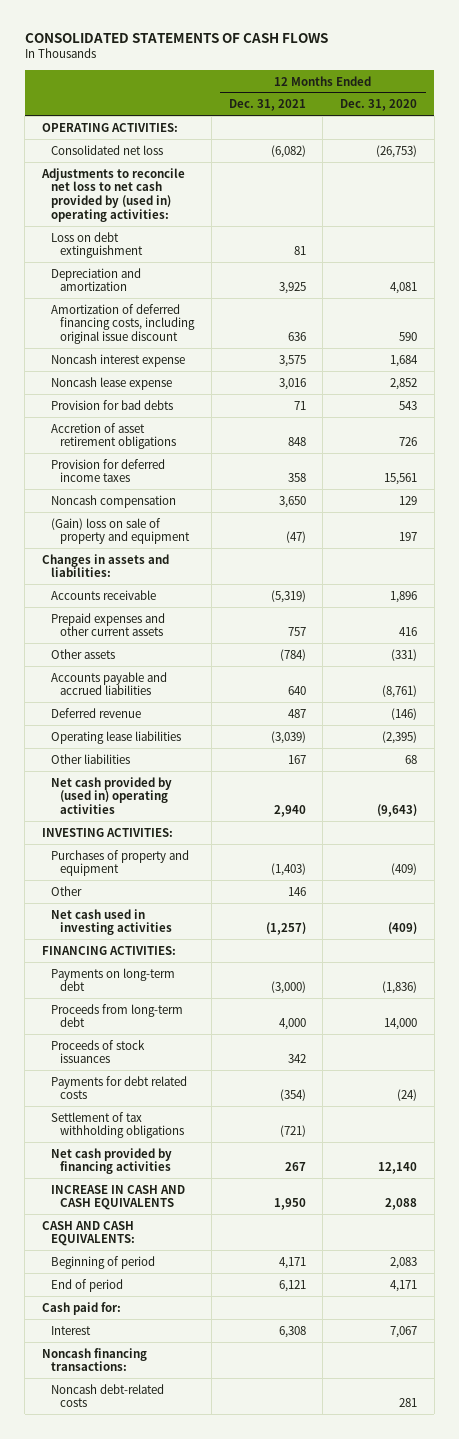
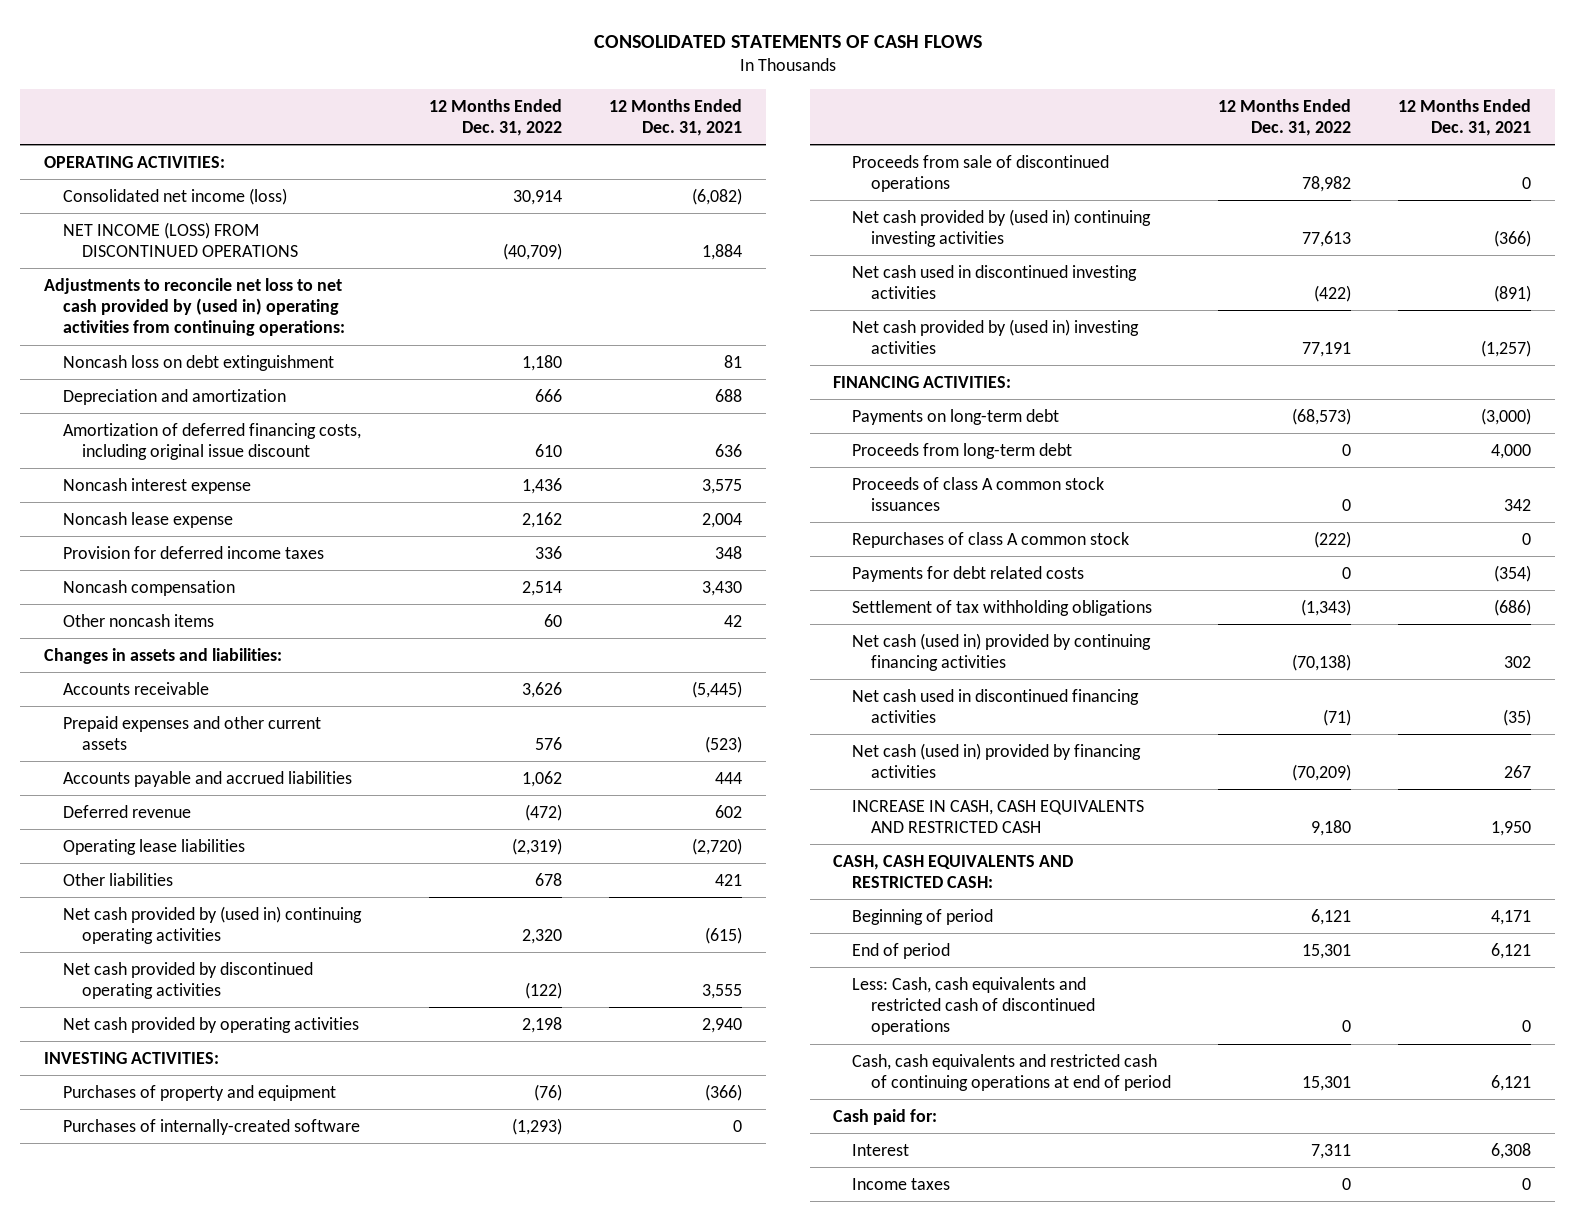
- | 12 Months Ended Dec. 31, 2021 | 12 Months Ended Dec. 31, 2020
+ | 12 Months Ended Dec. 31, 2022 | 12 Months Ended Dec. 31, 2021
- Consolidated net loss | (6,082) | (26,753)
- Adjustments to reconcile net loss to net cash provided by (used in) operating activities:
- Loss on debt extinguishment | 81 |
- Depreciation and amortization | 3,925 | 4,081
+ Consolidated net income (loss) | 30,914 | (6,082)
+ NET INCOME (LOSS) FROM DISCONTINUED OPERATIONS | (40,709) | 1,884
+ Adjustments to reconcile net loss to net cash provided by (used in) operating activities from continuing operations:
+ Noncash loss on debt extinguishment | 1,180 | 81
+ Depreciation and amortization | 666 | 688
- Noncash lease expense | 3,016 | 2,852
- Provision for bad debts | 71 | 543
- Accretion of asset retirement obligations | 848 | 726
- Provision for deferred income taxes | 358 | 15,561
- Noncash compensation | 3,650 | 129
- (Gain) loss on sale of property and equipment | (47) | 197
+ Noncash lease expense | 2,162 | 2,004
+ Provision for deferred income taxes | 336 | 348
+ Noncash compensation | 2,514 | 3,430
+ Other noncash items | 60 | 42
- Accounts receivable | (5,319) | 1,896
- Prepaid expenses and other current assets | 757 | 416
- Other assets | (784) | (331)
- Accounts payable and accrued liabilities | 640 | (8,761)
- Deferred revenue | 487 | (146)
- Operating lease liabilities | (3,039) | (2,395)
- Other liabilities | 167 | 68
- Net cash provided by (used in) operating activities | 2,940 | (9,643)
+ Accounts receivable | 3,626 | (5,445)
+ Prepaid expenses and other current assets | 576 | (523)
+ Accounts payable and accrued liabilities | 1,062 | 444
+ Deferred revenue | (472) | 602
+ Operating lease liabilities | (2,319) | (2,720)
+ Other liabilities | 678 | 421
+ Net cash provided by (used in) continuing operating activities | 2,320 | (615)
+ Net cash provided by discontinued operating activities | (122) | 3,555
+ Net cash provided by operating activities | 2,198 | 2,940
- Purchases of property and equipment | (1,403) | (409)
- Other | 146 |
- Net cash used in investing activities | (1,257) | (409)
+ Purchases of property and equipment | (76) | (366)
+ Purchases of internally-created software | (1,293) | 0
+ Proceeds from sale of discontinued operations | 78,982 | 0
+ Net cash provided by (used in) continuing investing activities | 77,613 | (366)
+ Net cash used in discontinued investing activities | (422) | (891)
+ Net cash provided by (used in) investing activities | 77,191 | (1,257)
- Proceeds of stock issuances | 342 |
+ Proceeds of class A common stock issuances | 0 | 342
+ Repurchases of class A common stock | (222) | 0
- Settlement of tax withholding obligations | (721) |
- Net cash provided by financing activities | 267 | 12,140
- INCREASE IN CASH AND CASH EQUIVALENTS | 1,950 | 2,088
- CASH AND CASH EQUIVALENTS:
+ Settlement of tax withholding obligations | (1,343) | (686)
+ Net cash (used in) provided by continuing financing activities | (70,138) | 302
+ Net cash used in discontinued financing activities | (71) | (35)
+ Net cash (used in) provided by financing activities | (70,209) | 267
+ INCREASE IN CASH, CASH EQUIVALENTS AND RESTRICTED CASH | 9,180 | 1,950
+ CASH, CASH EQUIVALENTS AND RESTRICTED CASH:
+ Less: Cash, cash equivalents and restricted cash of discontinued operations | 0 | 0
+ Cash, cash equivalents and restricted cash of continuing operations at end of period | 15,301 | 6,121
- Noncash financing transactions:
- Noncash debt-related costs | | 281
+ Income taxes | 0 | 0

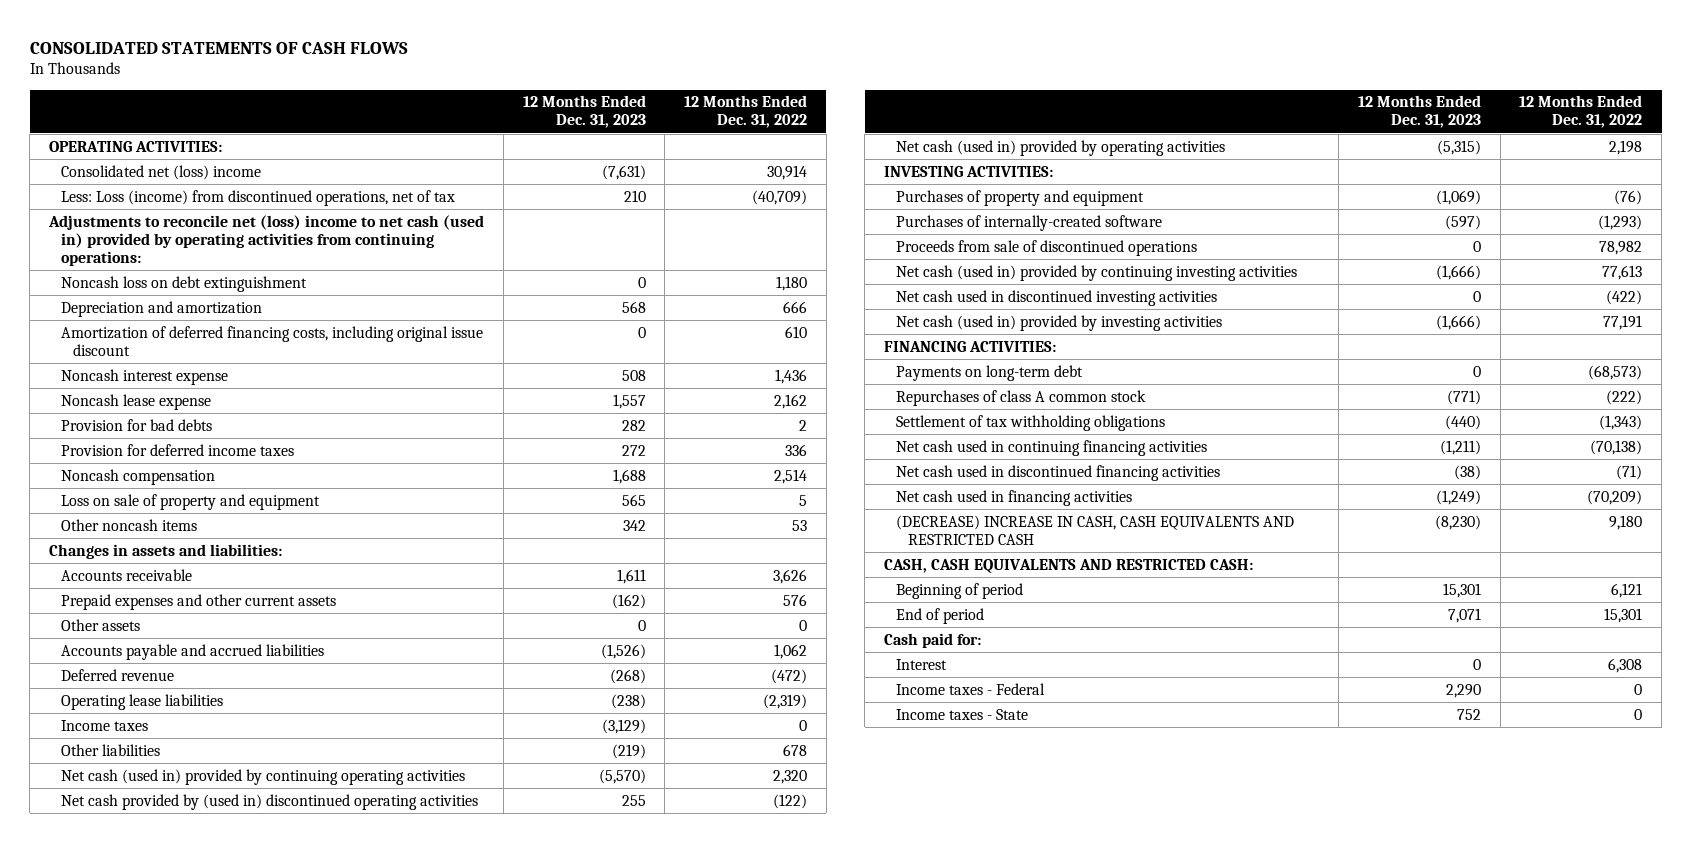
- | 12 Months Ended Dec. 31, 2022 | 12 Months Ended Dec. 31, 2021
+ | 12 Months Ended Dec. 31, 2023 | 12 Months Ended Dec. 31, 2022
- Consolidated net income (loss) | 30,914 | (6,082)
- NET INCOME (LOSS) FROM DISCONTINUED OPERATIONS | (40,709) | 1,884
- Adjustments to reconcile net loss to net cash provided by (used in) operating activities from continuing operations:
+ Consolidated net (loss) income | (7,631) | 30,914
+ Less: Loss (income) from discontinued operations, net of tax | 210 | (40,709)
+ Adjustments to reconcile net (loss) income to net cash (used in) provided by operating activities from continuing operations:
+ Provision for bad debts | 282 | 2
- Other noncash items | 60 | 42
+ Loss on sale of property and equipment | 565 | 5
+ Other noncash items | 342 | 53
+ Other assets | 0 | 0
moved up: Income taxes | (3,129) | 0
- Net cash provided by (used in) continuing operating activities | 2,320 | (615)
- Net cash provided by discontinued operating activities | (122) | 3,555
- Net cash provided by operating activities | 2,198 | 2,940
+ Net cash (used in) provided by continuing operating activities | (5,570) | 2,320
+ Net cash provided by (used in) discontinued operating activities | 255 | (122)
+ Net cash (used in) provided by operating activities | (5,315) | 2,198
- Net cash provided by (used in) continuing investing activities | 77,613 | (366)
+ Net cash (used in) provided by continuing investing activities | (1,666) | 77,613
- Net cash provided by (used in) investing activities | 77,191 | (1,257)
+ Net cash (used in) provided by investing activities | (1,666) | 77,191
- Proceeds from long-term debt | 0 | 4,000
- Proceeds of class A common stock issuances | 0 | 342
- Payments for debt related costs | 0 | (354)
- Net cash (used in) provided by continuing financing activities | (70,138) | 302
+ Net cash used in continuing financing activities | (1,211) | (70,138)
- Net cash (used in) provided by financing activities | (70,209) | 267
- INCREASE IN CASH, CASH EQUIVALENTS AND RESTRICTED CASH | 9,180 | 1,950
+ Net cash used in financing activities | (1,249) | (70,209)
+ (DECREASE) INCREASE IN CASH, CASH EQUIVALENTS AND RESTRICTED CASH | (8,230) | 9,180
- Less: Cash, cash equivalents and restricted cash of discontinued operations | 0 | 0
- Cash, cash equivalents and restricted cash of continuing operations at end of period | 15,301 | 6,121
- Interest | 7,311 | 6,308
+ Interest | 0 | 6,308
+ Income taxes - Federal | 2,290 | 0
+ Income taxes - State | 752 | 0

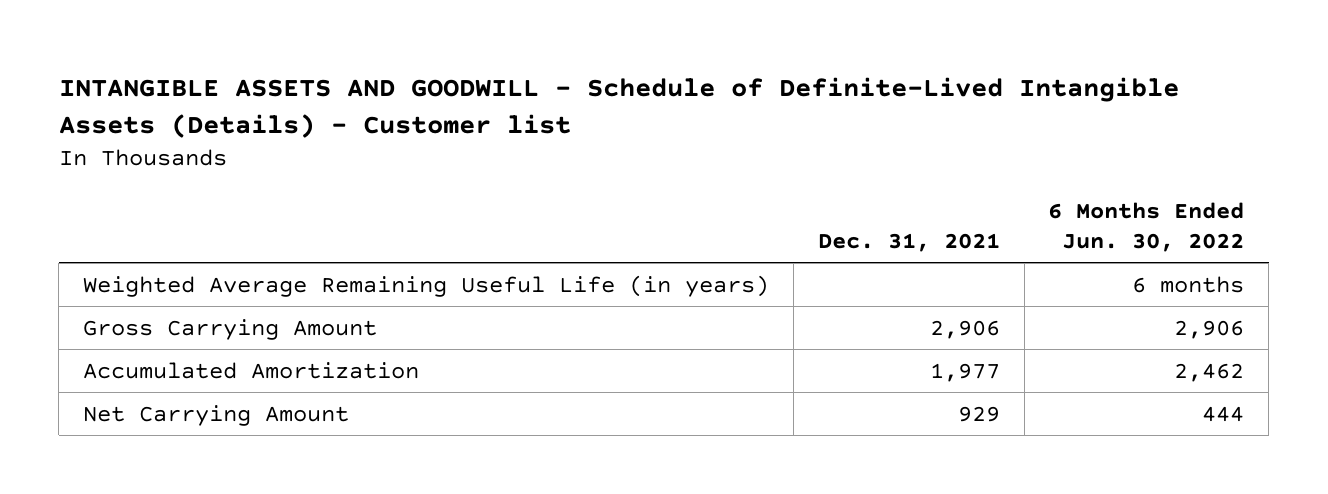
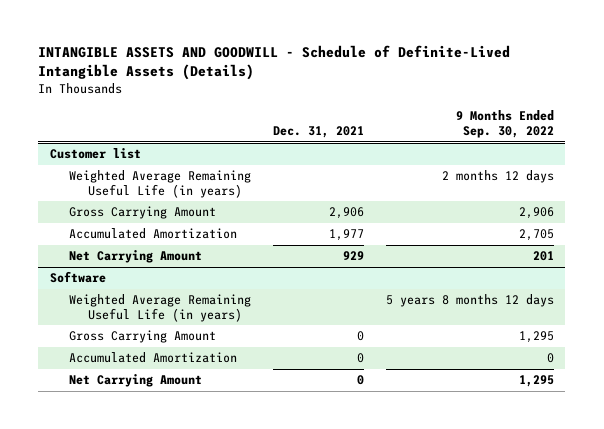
- INTANGIBLE ASSETS AND GOODWILL - Schedule of Definite-Lived Intangible Assets (Details) - Customer list
+ INTANGIBLE ASSETS AND GOODWILL - Schedule of Definite-Lived Intangible Assets (Details)
- | Dec. 31, 2021 | 6 Months Ended Jun. 30, 2022
+ | Dec. 31, 2021 | 9 Months Ended Sep. 30, 2022
+ Customer list
+ Software
+ Weighted Average Remaining Useful Life (in years) | | 5 years 8 months 12 days
+ Gross Carrying Amount | 0 | 1,295
+ Accumulated Amortization | 0 | 0
+ Net Carrying Amount | 0 | 1,295

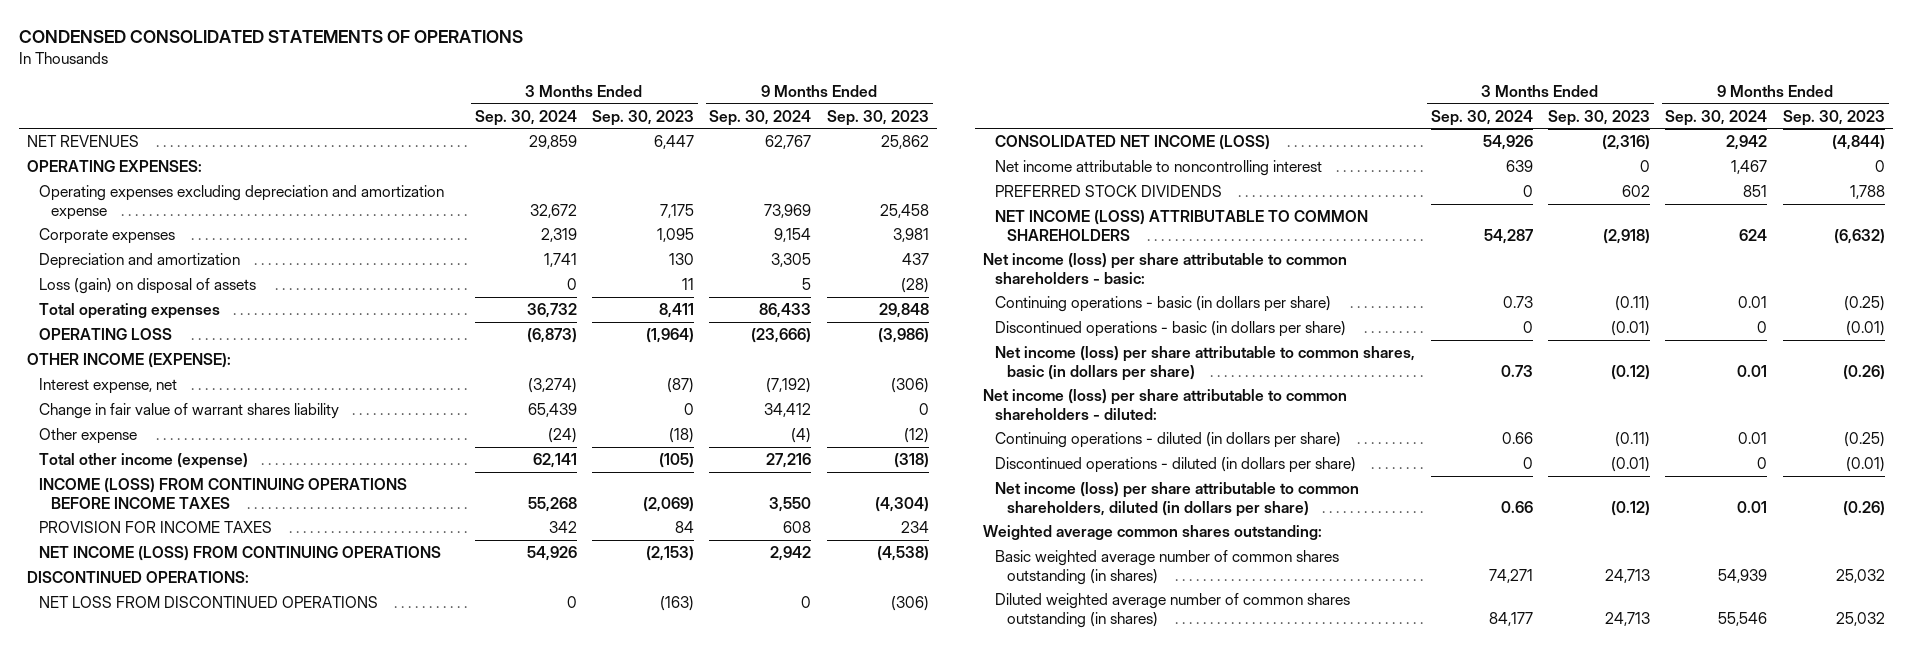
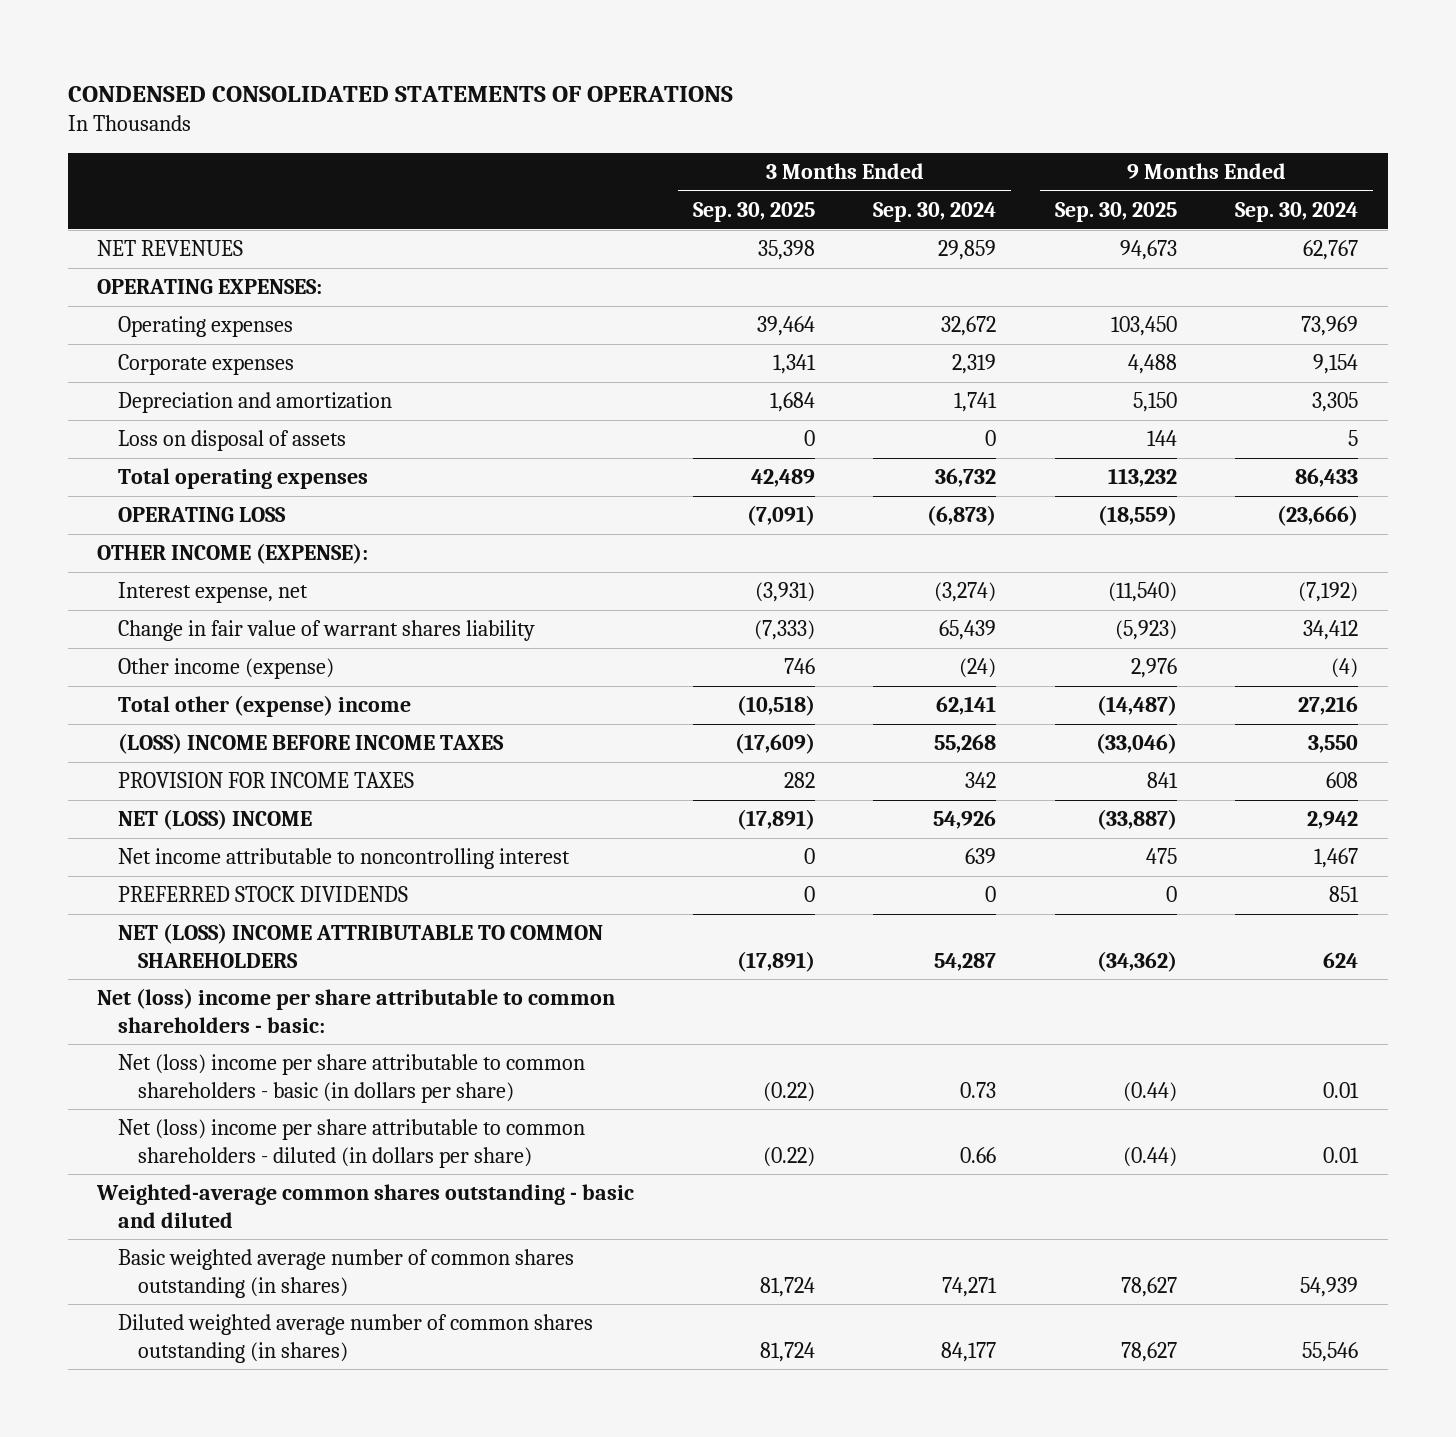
- | 3 Months Ended Sep. 30, 2024 | 3 Months Ended Sep. 30, 2023 | 9 Months Ended Sep. 30, 2024 | 9 Months Ended Sep. 30, 2023
+ | 3 Months Ended Sep. 30, 2025 | 3 Months Ended Sep. 30, 2024 | 9 Months Ended Sep. 30, 2025 | 9 Months Ended Sep. 30, 2024
- Operating expenses excluding depreciation and amortization expense | 32,672 | 7,175 | 73,969 | 25,458
+ Operating expenses | 39,464 | 32,672 | 103,450 | 73,969
- Loss (gain) on disposal of assets | 0 | 11 | 5 | (28)
+ Loss on disposal of assets | 0 | 0 | 144 | 5
- Other expense | (24) | (18) | (4) | (12)
- Total other income (expense) | 62,141 | (105) | 27,216 | (318)
- INCOME (LOSS) FROM CONTINUING OPERATIONS BEFORE INCOME TAXES | 55,268 | (2,069) | 3,550 | (4,304)
+ Other income (expense) | 746 | (24) | 2,976 | (4)
+ Total other (expense) income | (10,518) | 62,141 | (14,487) | 27,216
+ (LOSS) INCOME BEFORE INCOME TAXES | (17,609) | 55,268 | (33,046) | 3,550
- NET INCOME (LOSS) FROM CONTINUING OPERATIONS | 54,926 | (2,153) | 2,942 | (4,538)
- DISCONTINUED OPERATIONS:
- NET LOSS FROM DISCONTINUED OPERATIONS | 0 | (163) | 0 | (306)
- CONSOLIDATED NET INCOME (LOSS) | 54,926 | (2,316) | 2,942 | (4,844)
+ NET (LOSS) INCOME | (17,891) | 54,926 | (33,887) | 2,942
- NET INCOME (LOSS) ATTRIBUTABLE TO COMMON SHAREHOLDERS | 54,287 | (2,918) | 624 | (6,632)
- Net income (loss) per share attributable to common shareholders - basic:
- Continuing operations - basic (in dollars per share) | 0.73 | (0.11) | 0.01 | (0.25)
- Discontinued operations - basic (in dollars per share) | 0 | (0.01) | 0 | (0.01)
- Net income (loss) per share attributable to common shares, basic (in dollars per share) | 0.73 | (0.12) | 0.01 | (0.26)
- Net income (loss) per share attributable to common shareholders - diluted:
- Continuing operations - diluted (in dollars per share) | 0.66 | (0.11) | 0.01 | (0.25)
- Discontinued operations - diluted (in dollars per share) | 0 | (0.01) | 0 | (0.01)
- Net income (loss) per share attributable to common shareholders, diluted (in dollars per share) | 0.66 | (0.12) | 0.01 | (0.26)
- Weighted average common shares outstanding:
+ NET (LOSS) INCOME ATTRIBUTABLE TO COMMON SHAREHOLDERS | (17,891) | 54,287 | (34,362) | 624
+ Net (loss) income per share attributable to common shareholders - basic:
+ Net (loss) income per share attributable to common shareholders - basic (in dollars per share) | (0.22) | 0.73 | (0.44) | 0.01
+ Net (loss) income per share attributable to common shareholders - diluted (in dollars per share) | (0.22) | 0.66 | (0.44) | 0.01
+ Weighted-average common shares outstanding - basic and diluted

